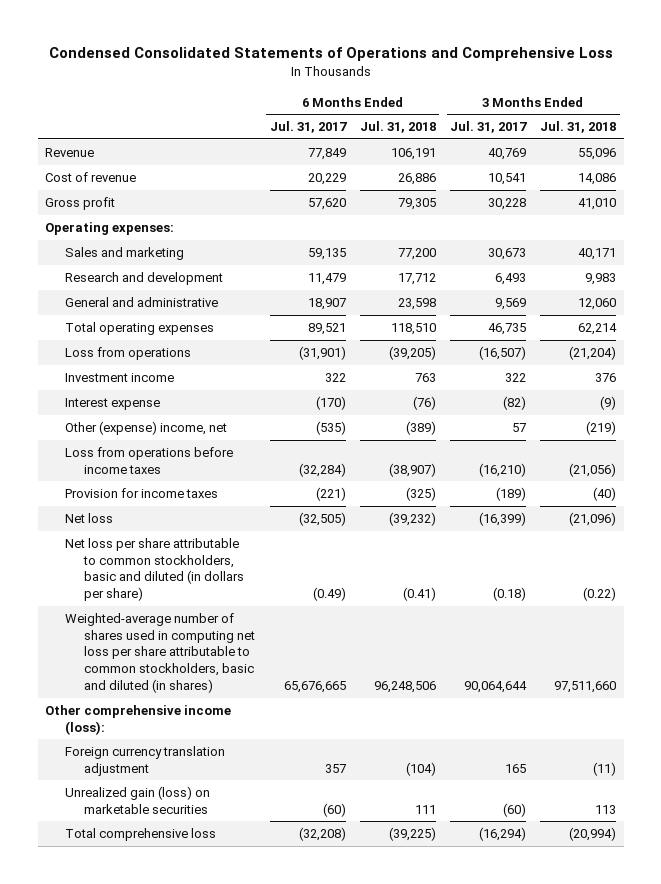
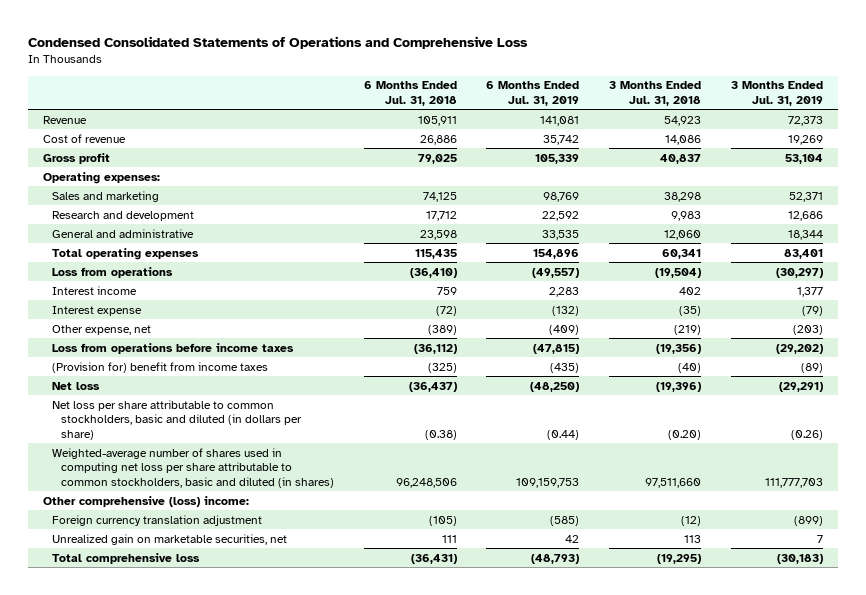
- | 6 Months Ended Jul. 31, 2017 | 6 Months Ended Jul. 31, 2018 | 3 Months Ended Jul. 31, 2017 | 3 Months Ended Jul. 31, 2018
+ | 6 Months Ended Jul. 31, 2018 | 6 Months Ended Jul. 31, 2019 | 3 Months Ended Jul. 31, 2018 | 3 Months Ended Jul. 31, 2019
- Revenue | 77,849 | 106,191 | 40,769 | 55,096
+ Revenue | 105,911 | 141,081 | 54,923 | 72,373
- Gross profit | 57,620 | 79,305 | 30,228 | 41,010
+ Gross profit | 79,025 | 105,339 | 40,837 | 53,104
- Sales and marketing | 59,135 | 77,200 | 30,673 | 40,171
+ Sales and marketing | 74,125 | 98,769 | 38,298 | 52,371
- Total operating expenses | 89,521 | 118,510 | 46,735 | 62,214
- Loss from operations | (31,901) | (39,205) | (16,507) | (21,204)
- Investment income | 322 | 763 | 322 | 376
- Interest expense | (170) | (76) | (82) | (9)
- Other (expense) income, net | (535) | (389) | 57 | (219)
- Loss from operations before income taxes | (32,284) | (38,907) | (16,210) | (21,056)
- Provision for income taxes | (221) | (325) | (189) | (40)
- Net loss | (32,505) | (39,232) | (16,399) | (21,096)
- Net loss per share attributable to common stockholders, basic and diluted (in dollars per share) | (0.49) | (0.41) | (0.18) | (0.22)
+ Total operating expenses | 115,435 | 154,896 | 60,341 | 83,401
+ Loss from operations | (36,410) | (49,557) | (19,504) | (30,297)
+ Interest income | 759 | 2,283 | 402 | 1,377
+ Interest expense | (72) | (132) | (35) | (79)
+ Other expense, net | (389) | (409) | (219) | (203)
+ Loss from operations before income taxes | (36,112) | (47,815) | (19,356) | (29,202)
+ (Provision for) benefit from income taxes | (325) | (435) | (40) | (89)
+ Net loss | (36,437) | (48,250) | (19,396) | (29,291)
+ Net loss per share attributable to common stockholders, basic and diluted (in dollars per share) | (0.38) | (0.44) | (0.20) | (0.26)
- Other comprehensive income (loss):
- Foreign currency translation adjustment | 357 | (104) | 165 | (11)
- Unrealized gain (loss) on marketable securities | (60) | 111 | (60) | 113
- Total comprehensive loss | (32,208) | (39,225) | (16,294) | (20,994)
+ Other comprehensive (loss) income:
+ Foreign currency translation adjustment | (105) | (585) | (12) | (899)
+ Unrealized gain on marketable securities, net | 111 | 42 | 113 | 7
+ Total comprehensive loss | (36,431) | (48,793) | (19,295) | (30,183)

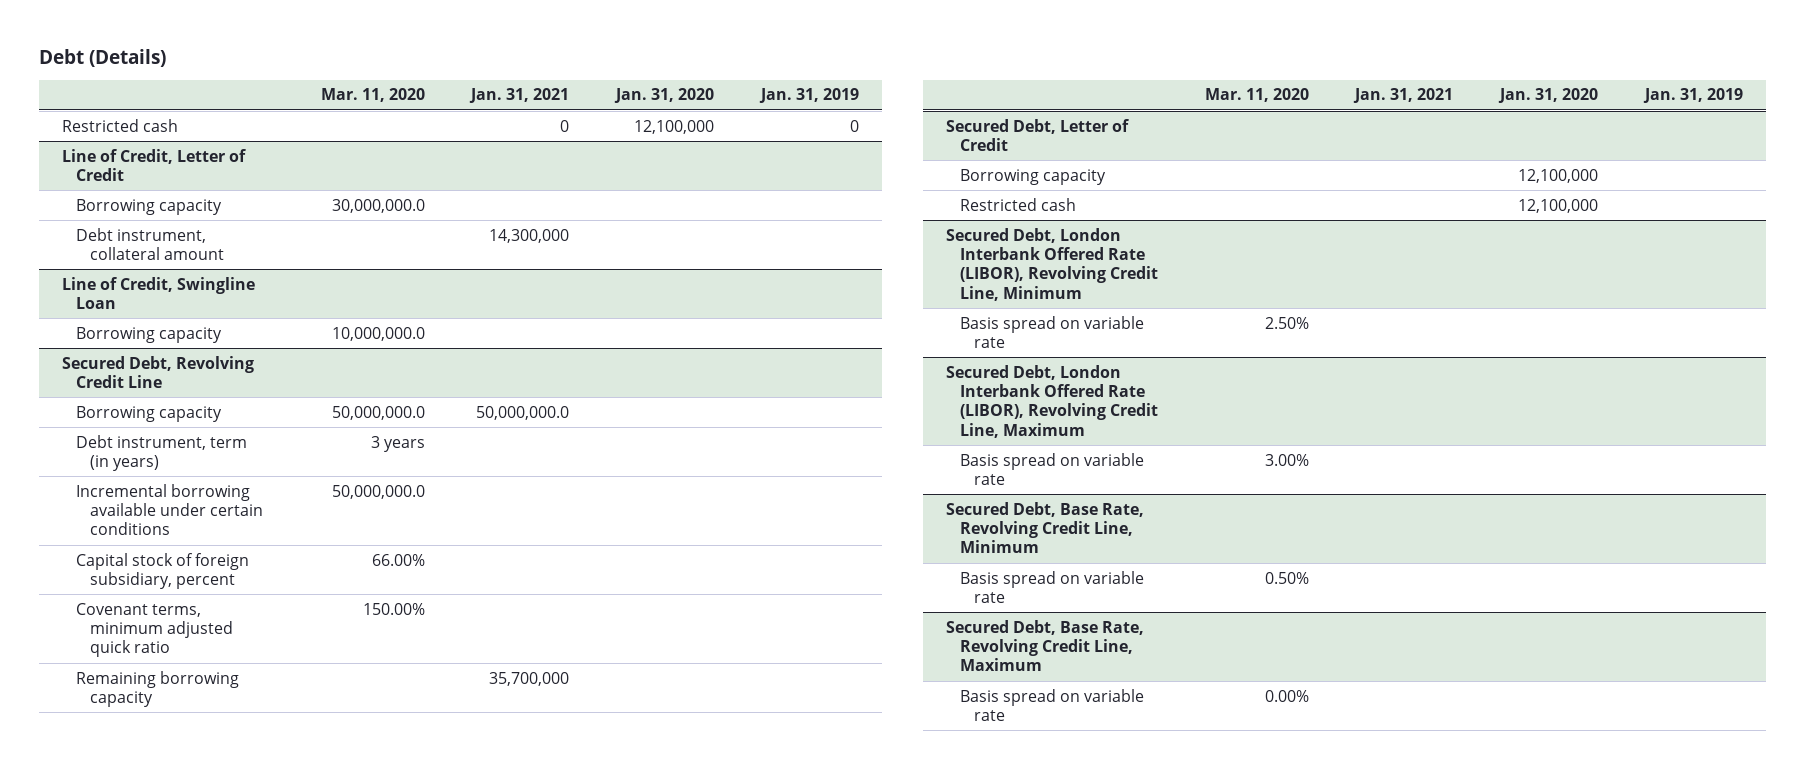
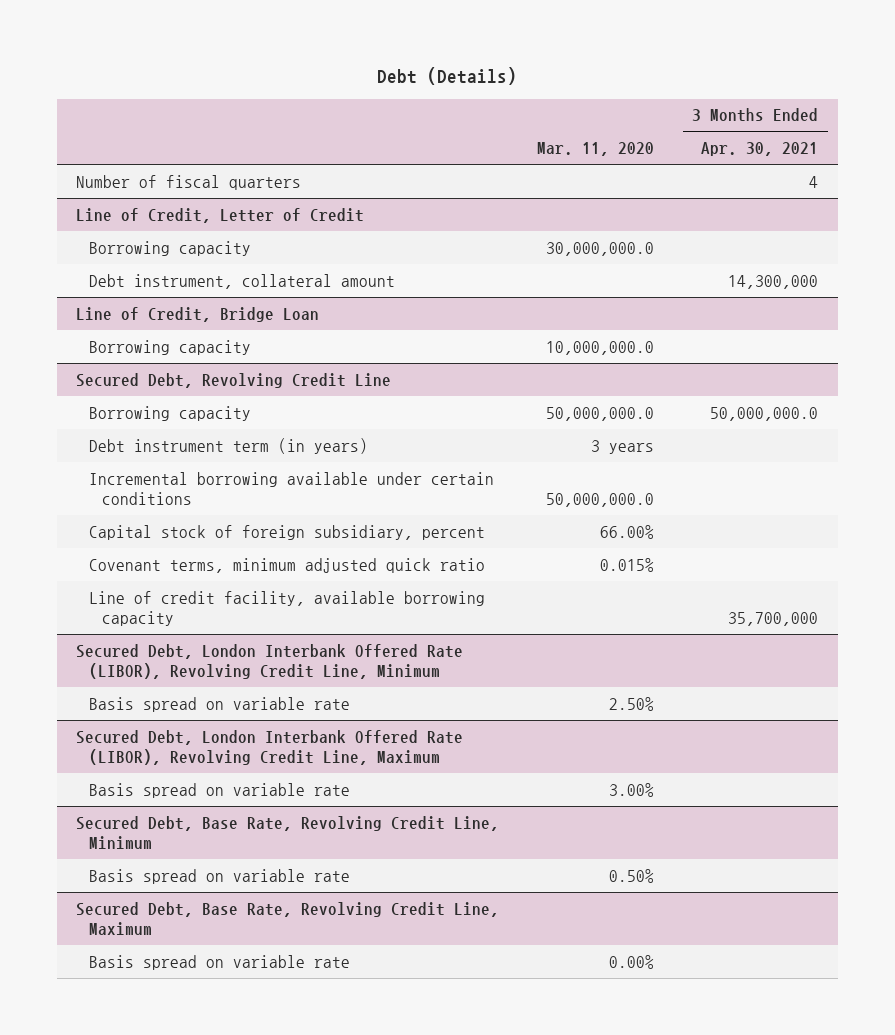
- | Mar. 11, 2020 | Jan. 31, 2021 | Jan. 31, 2020 | Jan. 31, 2019
+ | Mar. 11, 2020 | 3 Months Ended Apr. 30, 2021
- Restricted cash | | 0 | 12,100,000 | 0
+ Number of fiscal quarters | | 4
- Line of Credit, Swingline Loan
+ Line of Credit, Bridge Loan
@ Secured Debt, Revolving Credit Line
- Debt instrument, term (in years) | 3 years | | |
+ Debt instrument term (in years) | 3 years |
- Covenant terms, minimum adjusted quick ratio | 150.00% | | |
- Remaining borrowing capacity | | 35,700,000 | |
- Secured Debt, Letter of Credit
- Borrowing capacity | | | 12,100,000 |
- Restricted cash | | | 12,100,000 |
@ Secured Debt, Revolving Credit Line
+ Covenant terms, minimum adjusted quick ratio | 0.015% |
+ Line of credit facility, available borrowing capacity | | 35,700,000

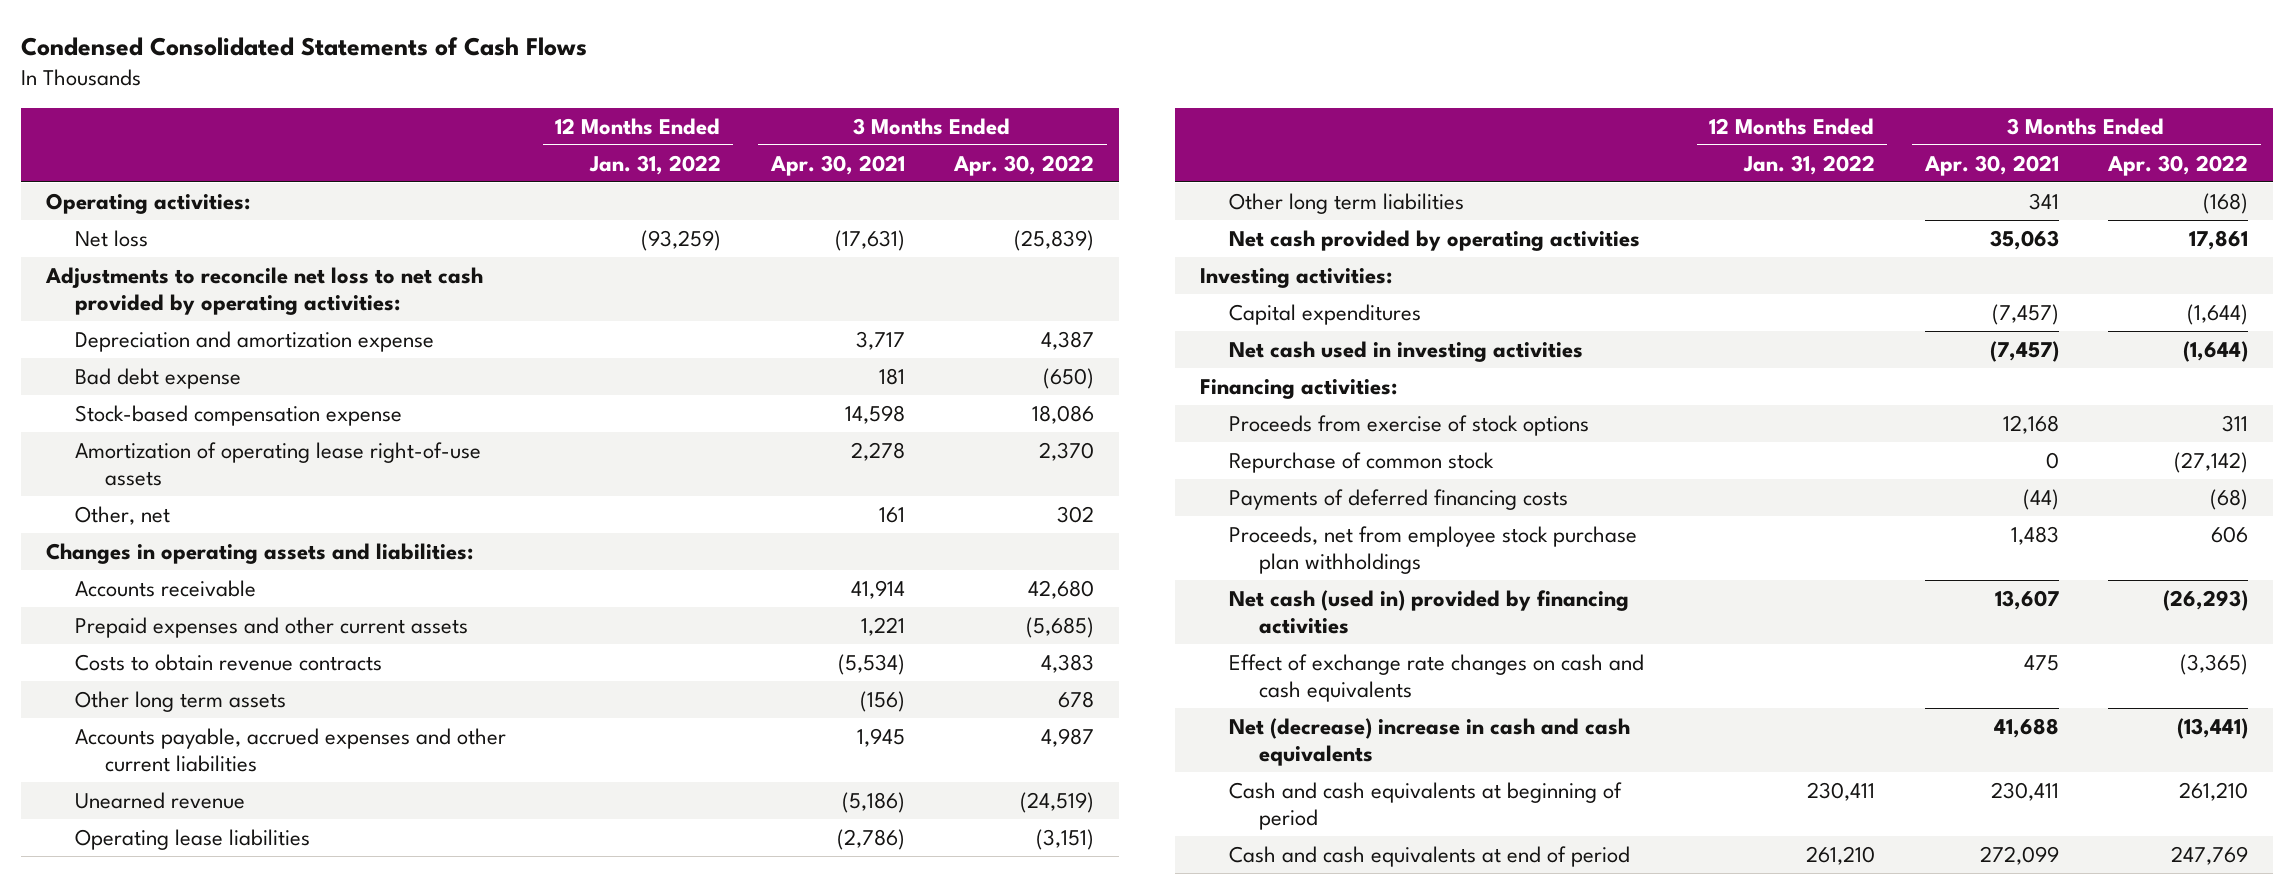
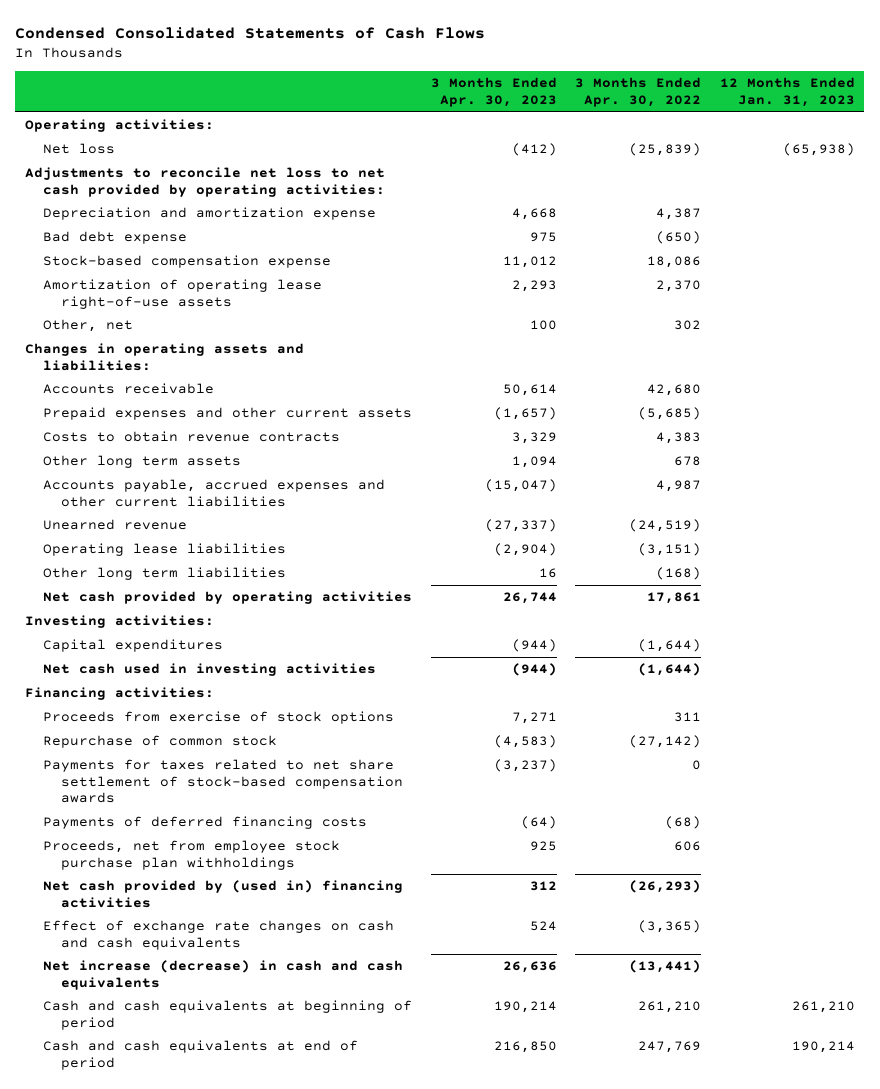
- | 12 Months Ended Jan. 31, 2022 | 3 Months Ended Apr. 30, 2021 | 3 Months Ended Apr. 30, 2022
+ | 3 Months Ended Apr. 30, 2023 | 3 Months Ended Apr. 30, 2022 | 12 Months Ended Jan. 31, 2023
+ Payments for taxes related to net share settlement of stock-based compensation awards | (3,237) | 0 |
- Net cash (used in) provided by financing activities | | 13,607 | (26,293)
+ Net cash provided by (used in) financing activities | 312 | (26,293) |
- Net (decrease) increase in cash and cash equivalents | | 41,688 | (13,441)
+ Net increase (decrease) in cash and cash equivalents | 26,636 | (13,441) |

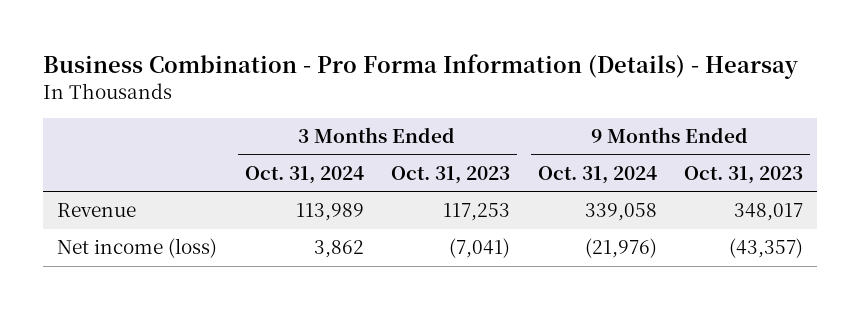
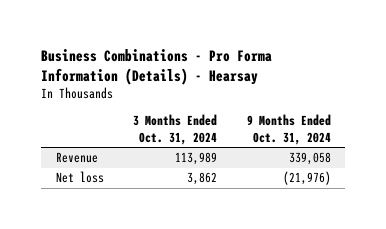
- Business Combination - Pro Forma Information (Details) - Hearsay
+ Business Combinations - Pro Forma Information (Details) - Hearsay
- | 3 Months Ended Oct. 31, 2024 | 3 Months Ended Oct. 31, 2023 | 9 Months Ended Oct. 31, 2024 | 9 Months Ended Oct. 31, 2023
+ | 3 Months Ended Oct. 31, 2024 | 9 Months Ended Oct. 31, 2024
- Net income (loss) | 3,862 | (7,041) | (21,976) | (43,357)
+ Net loss | 3,862 | (21,976)

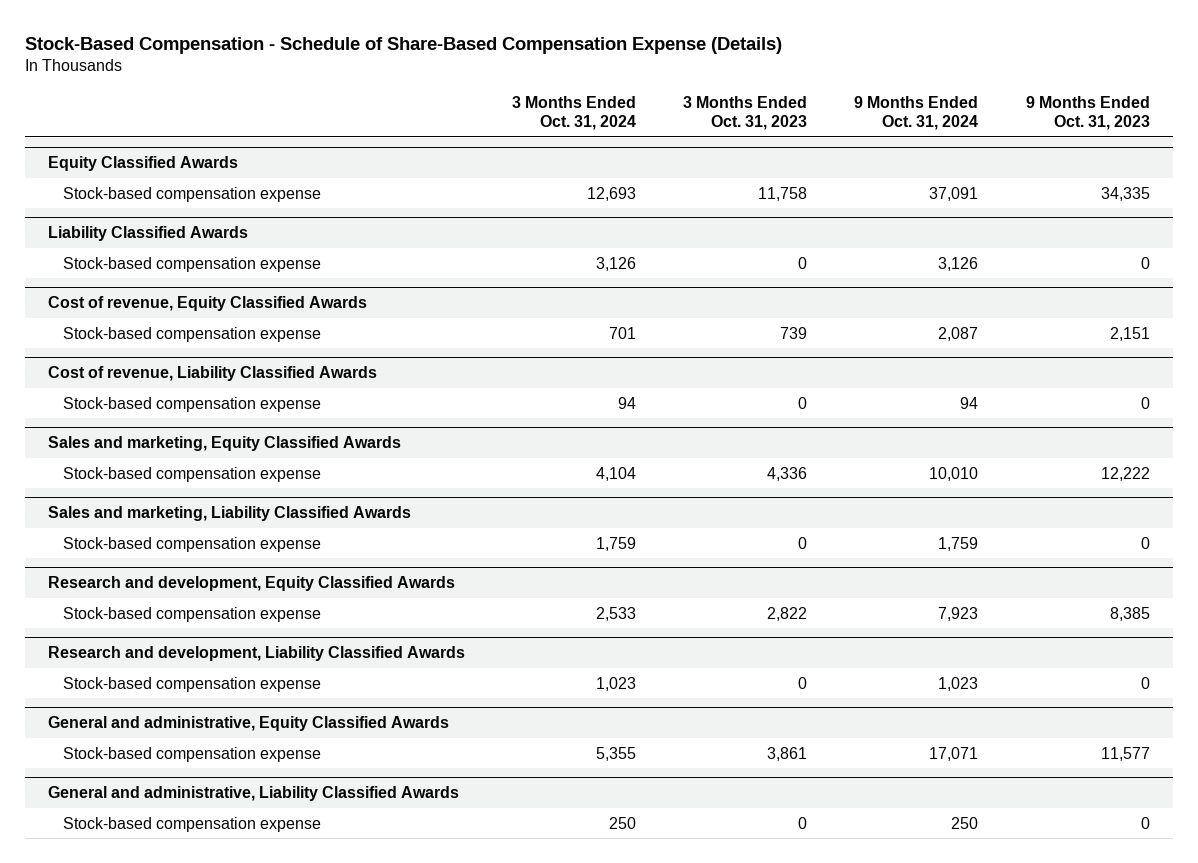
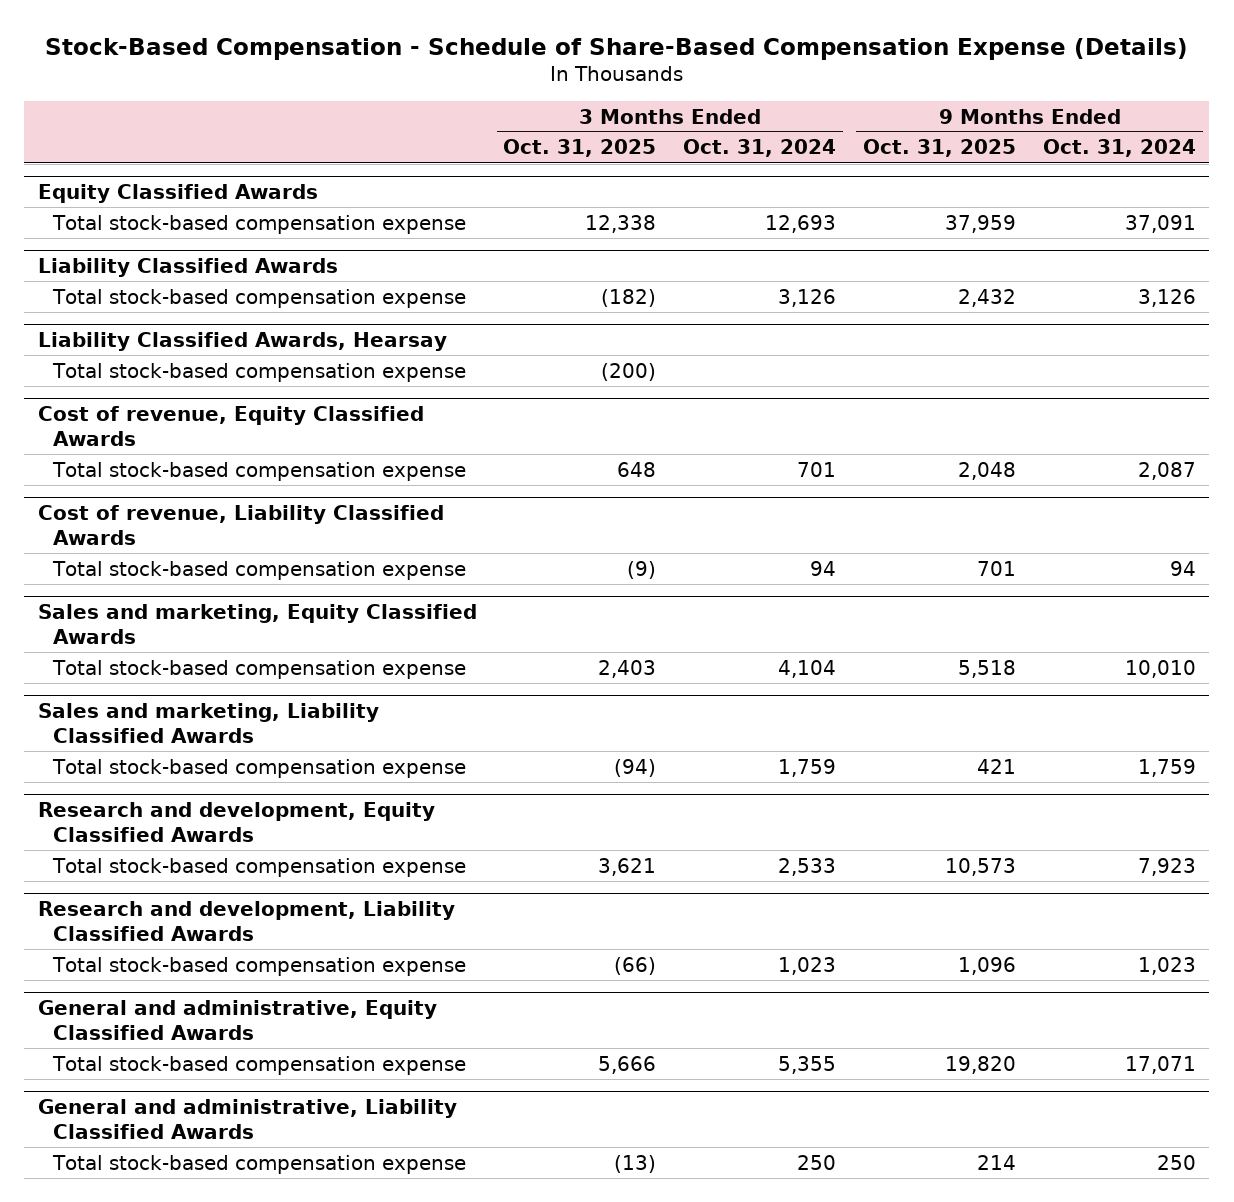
- | 3 Months Ended Oct. 31, 2024 | 3 Months Ended Oct. 31, 2023 | 9 Months Ended Oct. 31, 2024 | 9 Months Ended Oct. 31, 2023
+ | 3 Months Ended Oct. 31, 2025 | 3 Months Ended Oct. 31, 2024 | 9 Months Ended Oct. 31, 2025 | 9 Months Ended Oct. 31, 2024
@ Equity Classified Awards
- Stock-based compensation expense | 12,693 | 11,758 | 37,091 | 34,335
+ Total stock-based compensation expense | 12,338 | 12,693 | 37,959 | 37,091
@ Liability Classified Awards
- Stock-based compensation expense | 3,126 | 0 | 3,126 | 0
+ Total stock-based compensation expense | (182) | 3,126 | 2,432 | 3,126
+ Liability Classified Awards, Hearsay
+ Total stock-based compensation expense | (200) | | |
@ Cost of revenue, Equity Classified Awards
- Stock-based compensation expense | 701 | 739 | 2,087 | 2,151
+ Total stock-based compensation expense | 648 | 701 | 2,048 | 2,087
@ Cost of revenue, Liability Classified Awards
- Stock-based compensation expense | 94 | 0 | 94 | 0
+ Total stock-based compensation expense | (9) | 94 | 701 | 94
@ Sales and marketing, Equity Classified Awards
- Stock-based compensation expense | 4,104 | 4,336 | 10,010 | 12,222
+ Total stock-based compensation expense | 2,403 | 4,104 | 5,518 | 10,010
@ Sales and marketing, Liability Classified Awards
- Stock-based compensation expense | 1,759 | 0 | 1,759 | 0
+ Total stock-based compensation expense | (94) | 1,759 | 421 | 1,759
@ Research and development, Equity Classified Awards
- Stock-based compensation expense | 2,533 | 2,822 | 7,923 | 8,385
+ Total stock-based compensation expense | 3,621 | 2,533 | 10,573 | 7,923
@ Research and development, Liability Classified Awards
- Stock-based compensation expense | 1,023 | 0 | 1,023 | 0
+ Total stock-based compensation expense | (66) | 1,023 | 1,096 | 1,023
@ General and administrative, Equity Classified Awards
- Stock-based compensation expense | 5,355 | 3,861 | 17,071 | 11,577
+ Total stock-based compensation expense | 5,666 | 5,355 | 19,820 | 17,071
@ General and administrative, Liability Classified Awards
- Stock-based compensation expense | 250 | 0 | 250 | 0
+ Total stock-based compensation expense | (13) | 250 | 214 | 250

